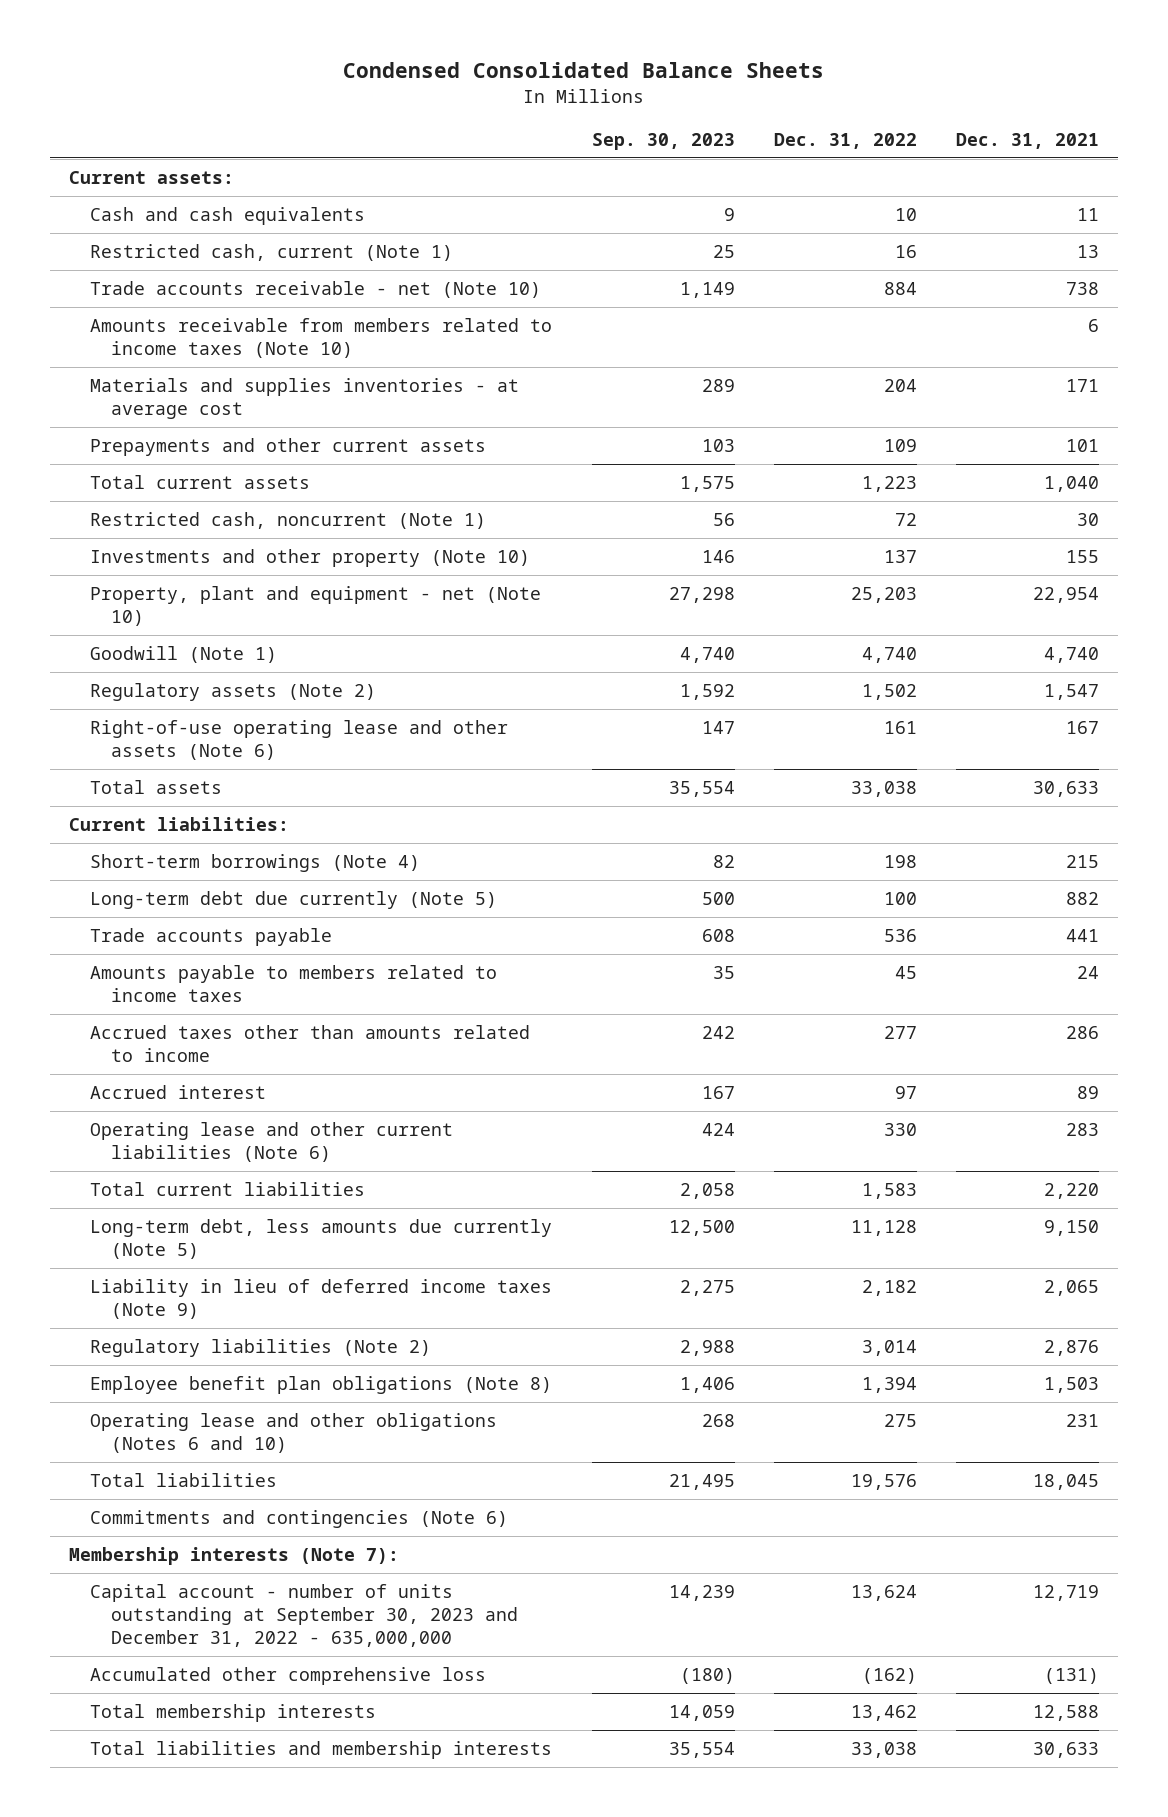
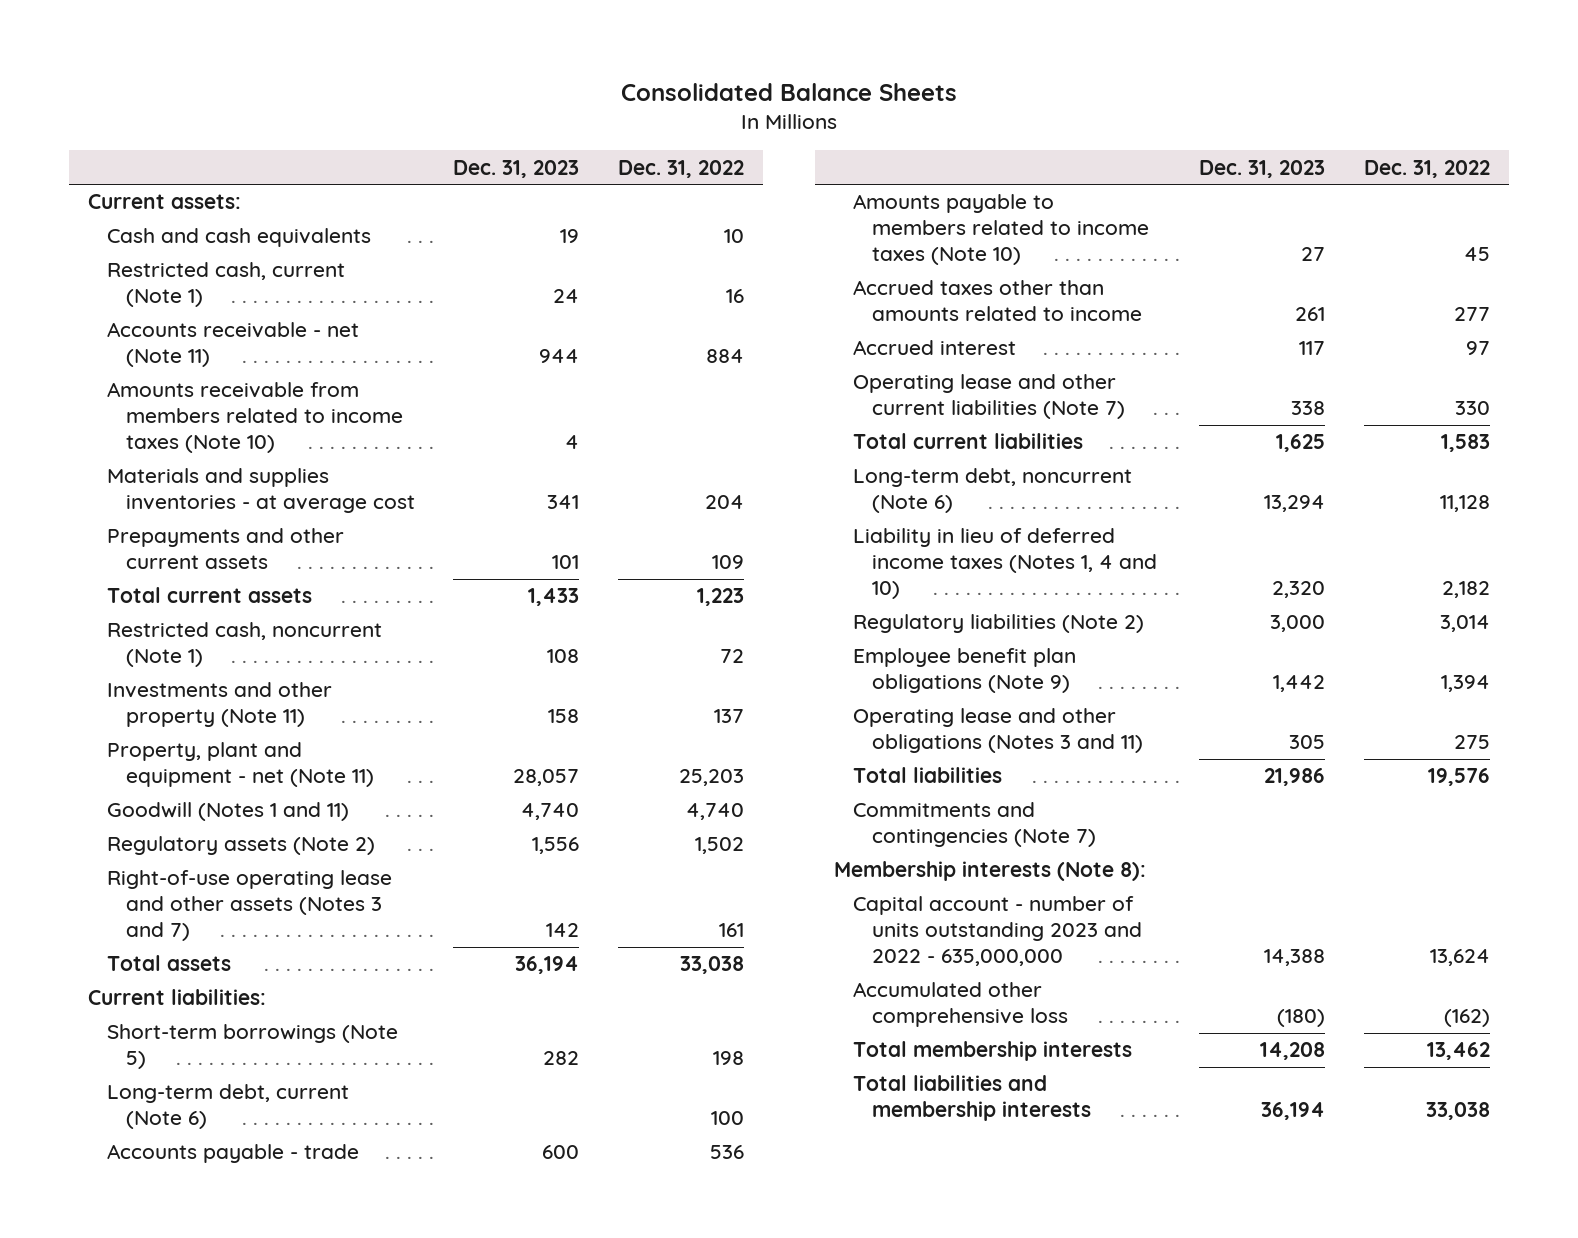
- Condensed Consolidated Balance Sheets
+ Consolidated Balance Sheets
- | Sep. 30, 2023 | Dec. 31, 2022 | Dec. 31, 2021
+ | Dec. 31, 2023 | Dec. 31, 2022
- Trade accounts receivable - net (Note 10) | 1,149 | 884 | 738
+ Accounts receivable - net (Note 11) | 944 | 884
- Investments and other property (Note 10) | 146 | 137 | 155
- Property, plant and equipment - net (Note 10) | 27,298 | 25,203 | 22,954
- Goodwill (Note 1) | 4,740 | 4,740 | 4,740
+ Investments and other property (Note 11) | 158 | 137
+ Property, plant and equipment - net (Note 11) | 28,057 | 25,203
+ Goodwill (Notes 1 and 11) | 4,740 | 4,740
- Right-of-use operating lease and other assets (Note 6) | 147 | 161 | 167
+ Right-of-use operating lease and other assets (Notes 3 and 7) | 142 | 161
- Short-term borrowings (Note 4) | 82 | 198 | 215
- Long-term debt due currently (Note 5) | 500 | 100 | 882
- Trade accounts payable | 608 | 536 | 441
- Amounts payable to members related to income taxes | 35 | 45 | 24
+ Short-term borrowings (Note 5) | 282 | 198
+ Long-term debt, current (Note 6) | | 100
+ Accounts payable - trade | 600 | 536
+ Amounts payable to members related to income taxes (Note 10) | 27 | 45
- Operating lease and other current liabilities (Note 6) | 424 | 330 | 283
+ Operating lease and other current liabilities (Note 7) | 338 | 330
- Long-term debt, less amounts due currently (Note 5) | 12,500 | 11,128 | 9,150
- Liability in lieu of deferred income taxes (Note 9) | 2,275 | 2,182 | 2,065
+ Long-term debt, noncurrent (Note 6) | 13,294 | 11,128
+ Liability in lieu of deferred income taxes (Notes 1, 4 and 10) | 2,320 | 2,182
- Employee benefit plan obligations (Note 8) | 1,406 | 1,394 | 1,503
- Operating lease and other obligations (Notes 6 and 10) | 268 | 275 | 231
+ Employee benefit plan obligations (Note 9) | 1,442 | 1,394
+ Operating lease and other obligations (Notes 3 and 11) | 305 | 275
- Commitments and contingencies (Note 6)
- Membership interests (Note 7):
- Capital account - number of units outstanding at September 30, 2023 and December 31, 2022 - 635,000,000 | 14,239 | 13,624 | 12,719
+ Commitments and contingencies (Note 7)
+ Membership interests (Note 8):
+ Capital account - number of units outstanding 2023 and 2022 - 635,000,000 | 14,388 | 13,624

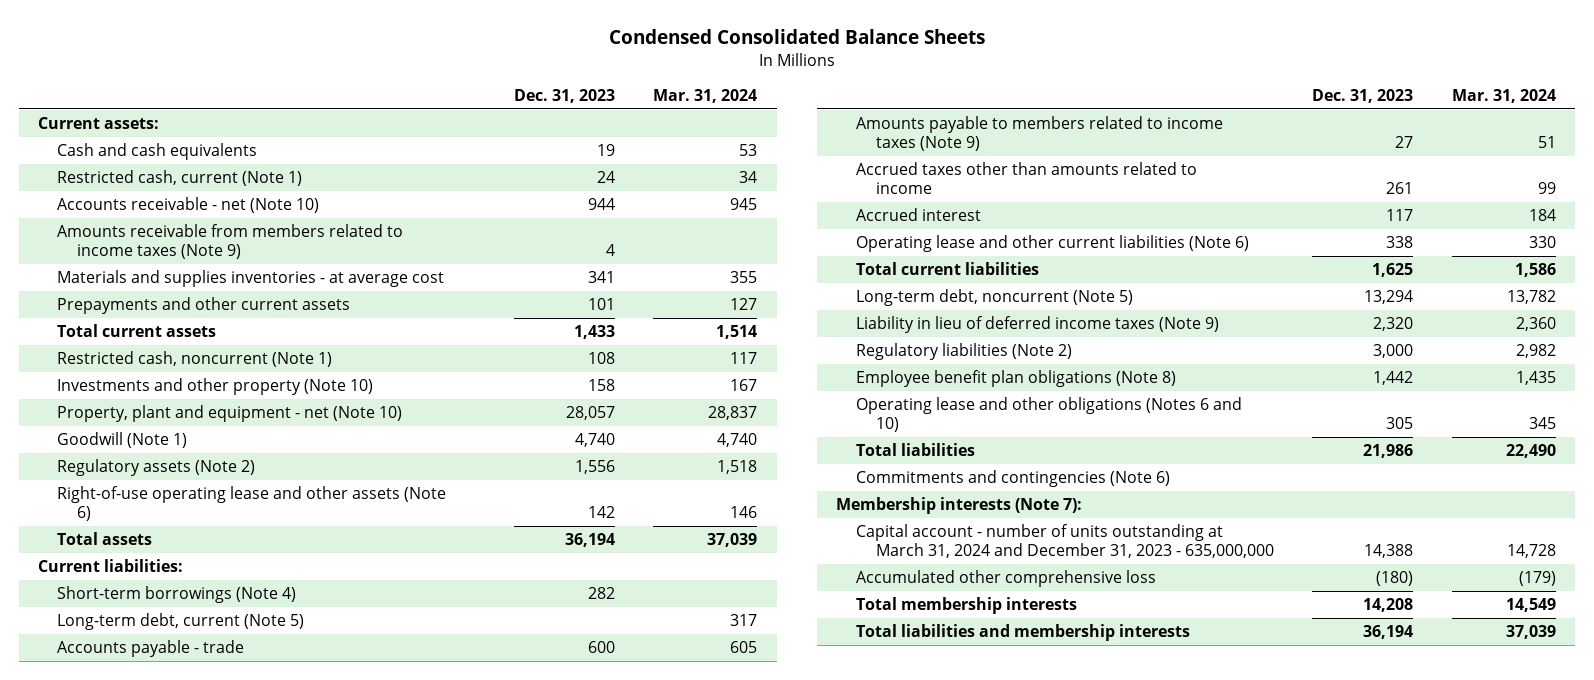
- Consolidated Balance Sheets
+ Condensed Consolidated Balance Sheets
- | Dec. 31, 2023 | Dec. 31, 2022
+ | Dec. 31, 2023 | Mar. 31, 2024
- Accounts receivable - net (Note 11) | 944 | 884
- Amounts receivable from members related to income taxes (Note 10) | 4 |
+ Accounts receivable - net (Note 10) | 944 | 945
+ Amounts receivable from members related to income taxes (Note 9) | 4 |
- Investments and other property (Note 11) | 158 | 137
- Property, plant and equipment - net (Note 11) | 28,057 | 25,203
- Goodwill (Notes 1 and 11) | 4,740 | 4,740
+ Investments and other property (Note 10) | 158 | 167
+ Property, plant and equipment - net (Note 10) | 28,057 | 28,837
+ Goodwill (Note 1) | 4,740 | 4,740
- Right-of-use operating lease and other assets (Notes 3 and 7) | 142 | 161
+ Right-of-use operating lease and other assets (Note 6) | 142 | 146
- Short-term borrowings (Note 5) | 282 | 198
- Long-term debt, current (Note 6) | | 100
+ Short-term borrowings (Note 4) | 282 |
+ Long-term debt, current (Note 5) | | 317
- Amounts payable to members related to income taxes (Note 10) | 27 | 45
+ Amounts payable to members related to income taxes (Note 9) | 27 | 51
- Operating lease and other current liabilities (Note 7) | 338 | 330
+ Operating lease and other current liabilities (Note 6) | 338 | 330
- Long-term debt, noncurrent (Note 6) | 13,294 | 11,128
- Liability in lieu of deferred income taxes (Notes 1, 4 and 10) | 2,320 | 2,182
+ Long-term debt, noncurrent (Note 5) | 13,294 | 13,782
+ Liability in lieu of deferred income taxes (Note 9) | 2,320 | 2,360
- Employee benefit plan obligations (Note 9) | 1,442 | 1,394
- Operating lease and other obligations (Notes 3 and 11) | 305 | 275
+ Employee benefit plan obligations (Note 8) | 1,442 | 1,435
+ Operating lease and other obligations (Notes 6 and 10) | 305 | 345
- Commitments and contingencies (Note 7)
- Membership interests (Note 8):
- Capital account - number of units outstanding 2023 and 2022 - 635,000,000 | 14,388 | 13,624
+ Commitments and contingencies (Note 6)
+ Membership interests (Note 7):
+ Capital account - number of units outstanding at March 31, 2024 and December 31, 2023 - 635,000,000 | 14,388 | 14,728

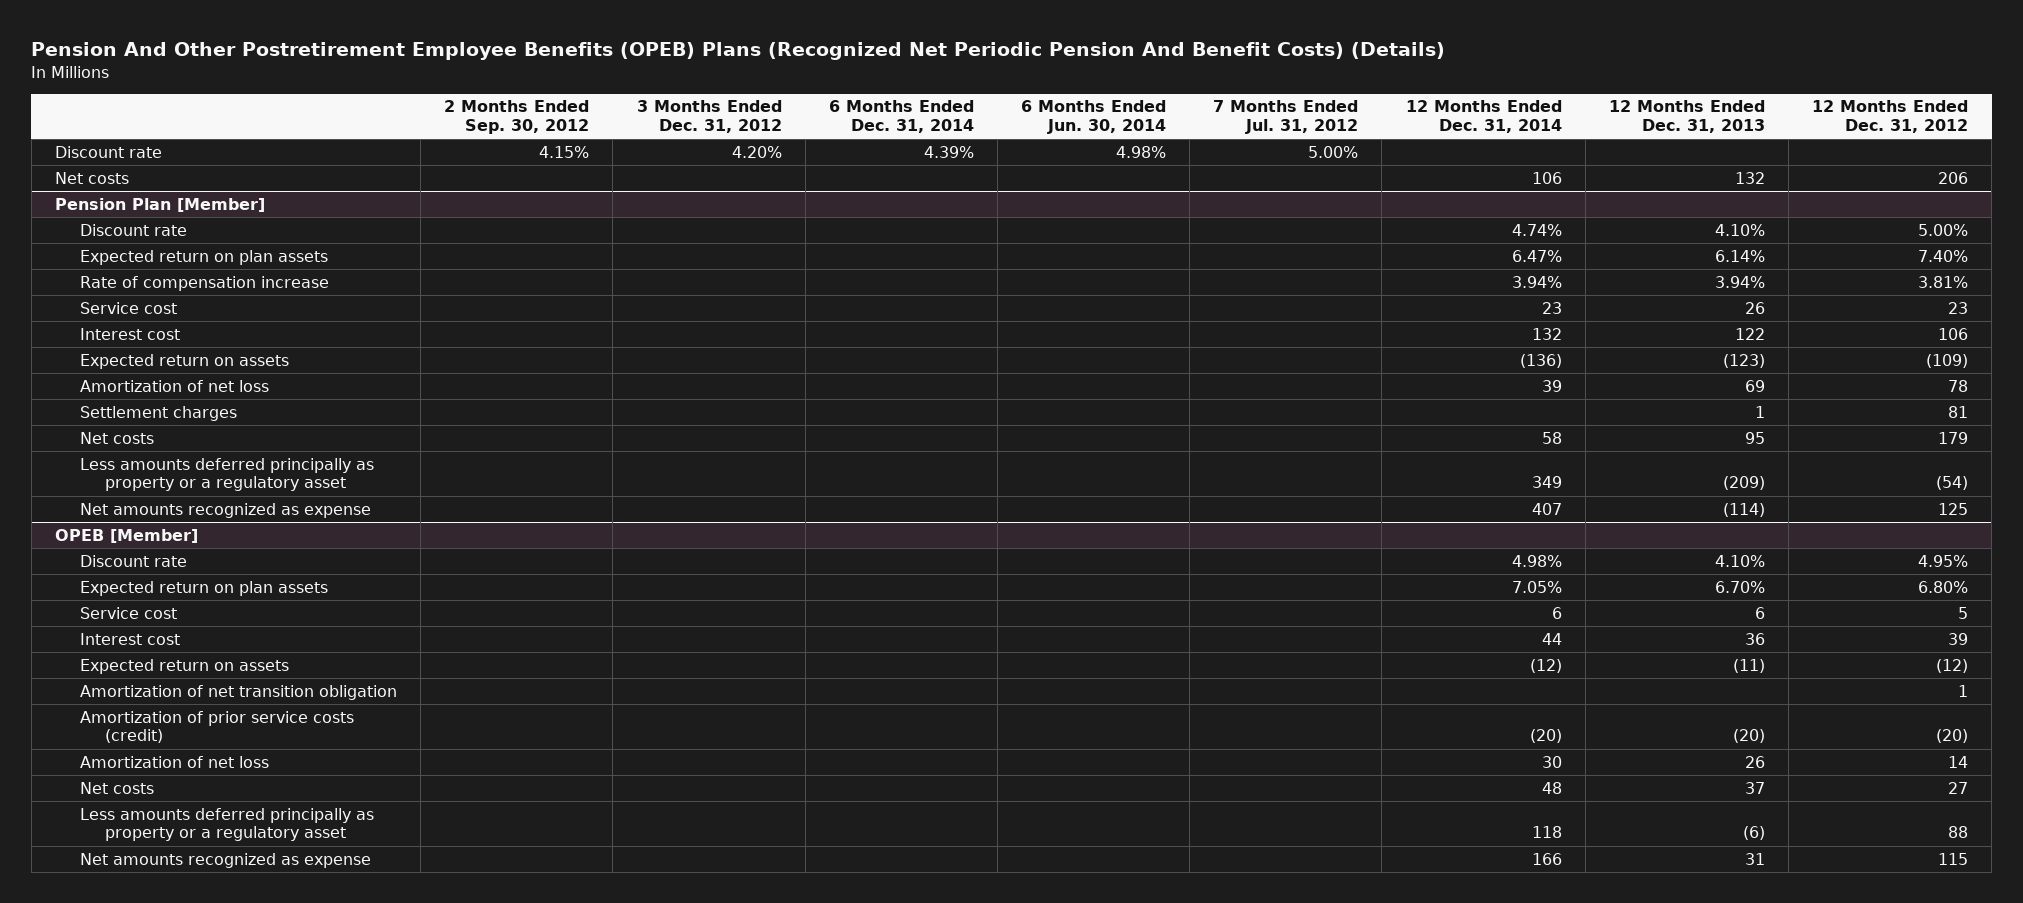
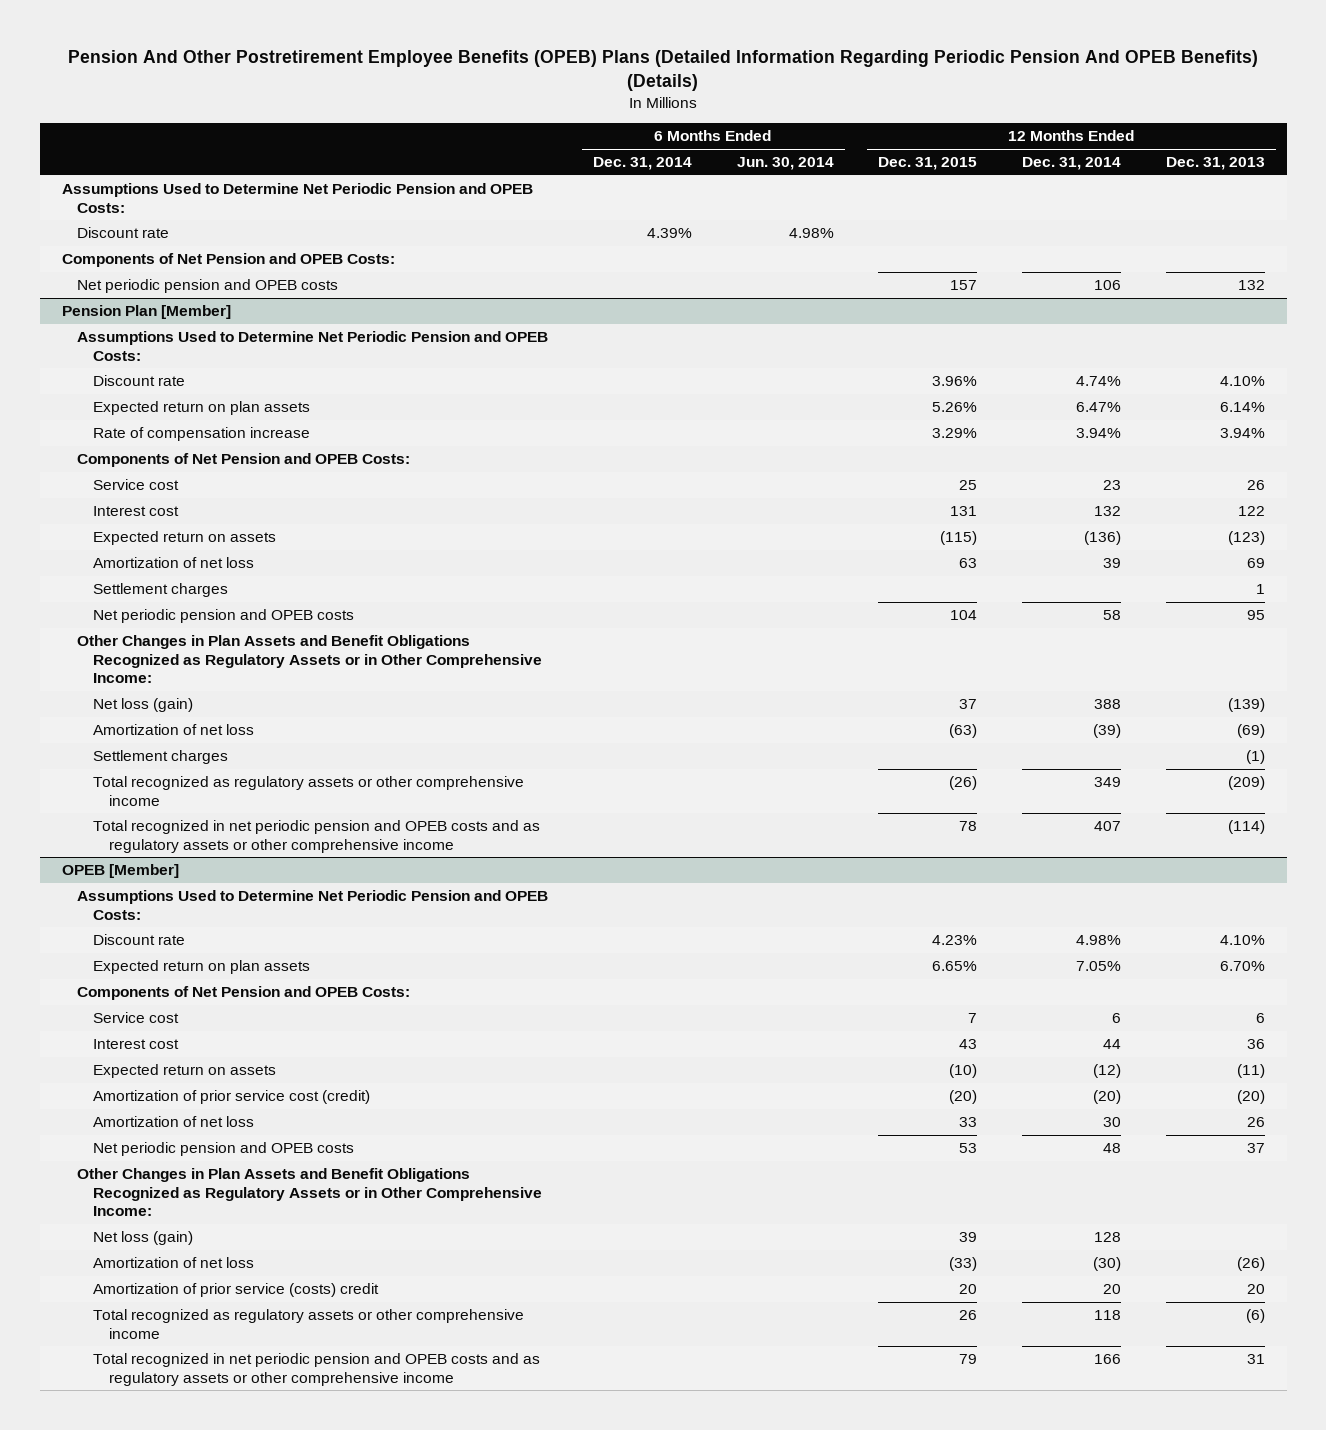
- Pension And Other Postretirement Employee Benefits (OPEB) Plans (Recognized Net Periodic Pension And Benefit Costs) (Details)
+ Pension And Other Postretirement Employee Benefits (OPEB) Plans (Detailed Information Regarding Periodic Pension And OPEB Benefits) (Details)
- | 2 Months Ended Sep. 30, 2012 | 3 Months Ended Dec. 31, 2012 | 6 Months Ended Dec. 31, 2014 | 6 Months Ended Jun. 30, 2014 | 7 Months Ended Jul. 31, 2012 | 12 Months Ended Dec. 31, 2014 | 12 Months Ended Dec. 31, 2013 | 12 Months Ended Dec. 31, 2012
+ | 6 Months Ended Dec. 31, 2014 | 6 Months Ended Jun. 30, 2014 | 12 Months Ended Dec. 31, 2015 | 12 Months Ended Dec. 31, 2014 | 12 Months Ended Dec. 31, 2013
+ Assumptions Used to Determine Net Periodic Pension and OPEB Costs:
- Net costs | | | | | | 106 | 132 | 206
+ Components of Net Pension and OPEB Costs:
+ Net periodic pension and OPEB costs | | | 157 | 106 | 132
@ Pension Plan [Member]
+ Assumptions Used to Determine Net Periodic Pension and OPEB Costs:
+ Components of Net Pension and OPEB Costs:
- Net costs | | | | | | 58 | 95 | 179
- Less amounts deferred principally as property or a regulatory asset | | | | | | 349 | (209) | (54)
- Net amounts recognized as expense | | | | | | 407 | (114) | 125
+ Net periodic pension and OPEB costs | | | 104 | 58 | 95
+ Other Changes in Plan Assets and Benefit Obligations Recognized as Regulatory Assets or in Other Comprehensive Income:
+ Net loss (gain) | | | 37 | 388 | (139)
+ Amortization of net loss | | | (63) | (39) | (69)
+ Settlement charges | | | | | (1)
+ Total recognized as regulatory assets or other comprehensive income | | | (26) | 349 | (209)
+ Total recognized in net periodic pension and OPEB costs and as regulatory assets or other comprehensive income | | | 78 | 407 | (114)
@ OPEB [Member]
+ Assumptions Used to Determine Net Periodic Pension and OPEB Costs:
+ Components of Net Pension and OPEB Costs:
- Amortization of net transition obligation | | | | | | | | 1
- Amortization of prior service costs (credit) | | | | | | (20) | (20) | (20)
+ Amortization of prior service cost (credit) | | | (20) | (20) | (20)
- Net costs | | | | | | 48 | 37 | 27
- Less amounts deferred principally as property or a regulatory asset | | | | | | 118 | (6) | 88
- Net amounts recognized as expense | | | | | | 166 | 31 | 115
+ Net periodic pension and OPEB costs | | | 53 | 48 | 37
+ Other Changes in Plan Assets and Benefit Obligations Recognized as Regulatory Assets or in Other Comprehensive Income:
+ Net loss (gain) | | | 39 | 128 |
+ Amortization of net loss | | | (33) | (30) | (26)
+ Amortization of prior service (costs) credit | | | 20 | 20 | 20
+ Total recognized as regulatory assets or other comprehensive income | | | 26 | 118 | (6)
+ Total recognized in net periodic pension and OPEB costs and as regulatory assets or other comprehensive income | | | 79 | 166 | 31

